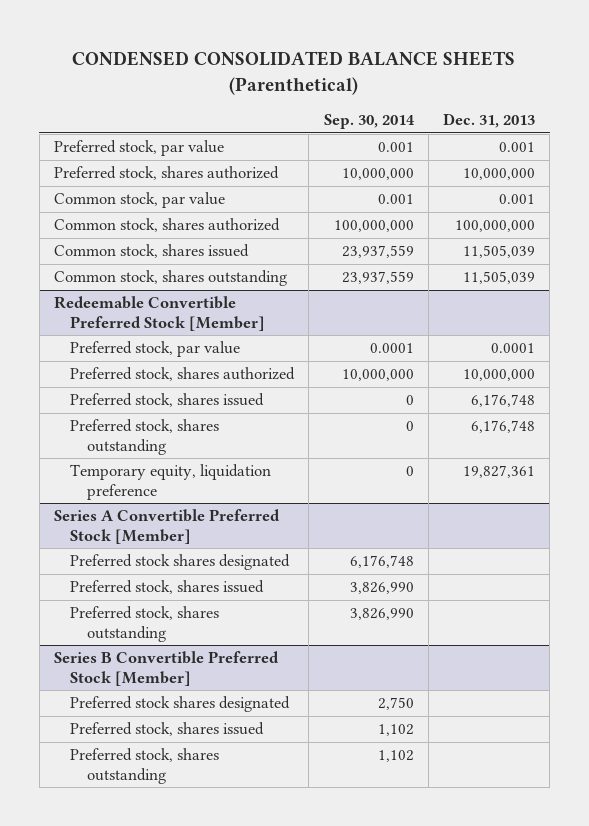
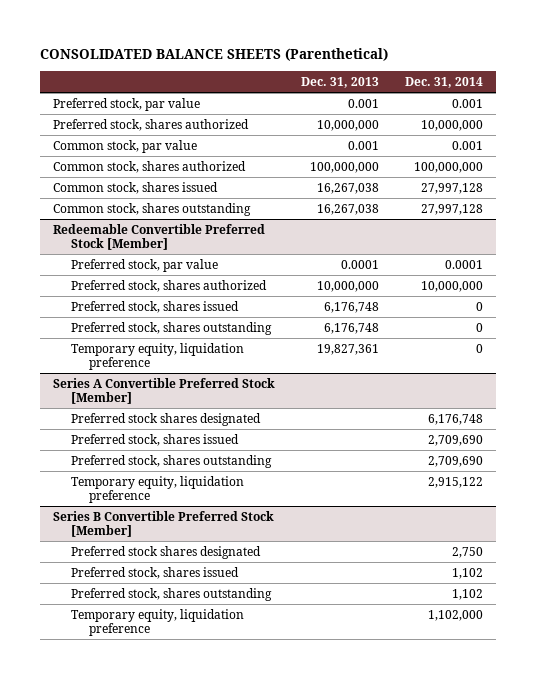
- CONDENSED CONSOLIDATED BALANCE SHEETS (Parenthetical)
+ CONSOLIDATED BALANCE SHEETS (Parenthetical)
- | Sep. 30, 2014 | Dec. 31, 2013
+ | Dec. 31, 2013 | Dec. 31, 2014
- Common stock, shares issued | 23,937,559 | 11,505,039
- Common stock, shares outstanding | 23,937,559 | 11,505,039
+ Common stock, shares issued | 16,267,038 | 27,997,128
+ Common stock, shares outstanding | 16,267,038 | 27,997,128
@ Series A Convertible Preferred Stock [Member]
+ Temporary equity, liquidation preference | | 2,915,122
@ Series B Convertible Preferred Stock [Member]
+ Temporary equity, liquidation preference | | 1,102,000

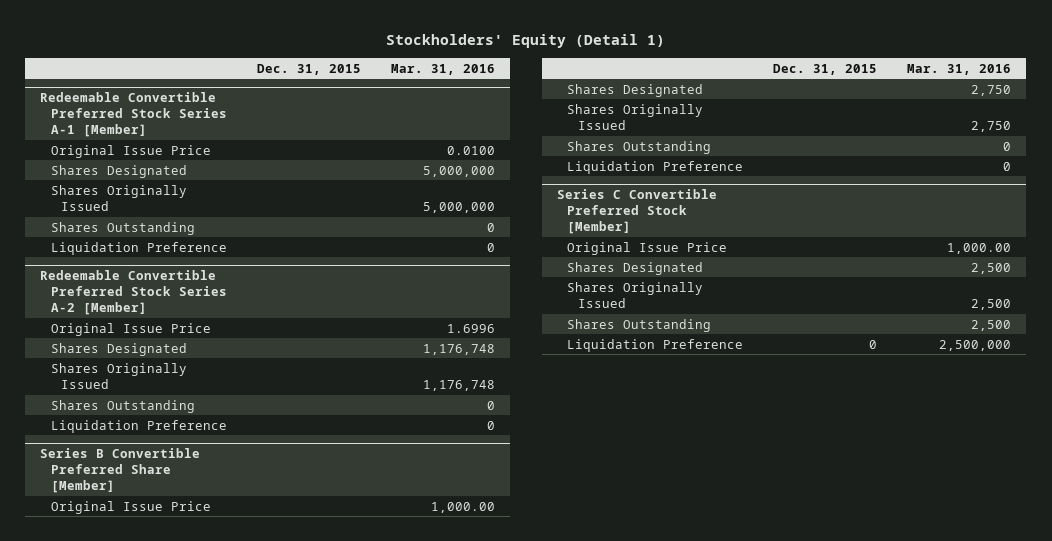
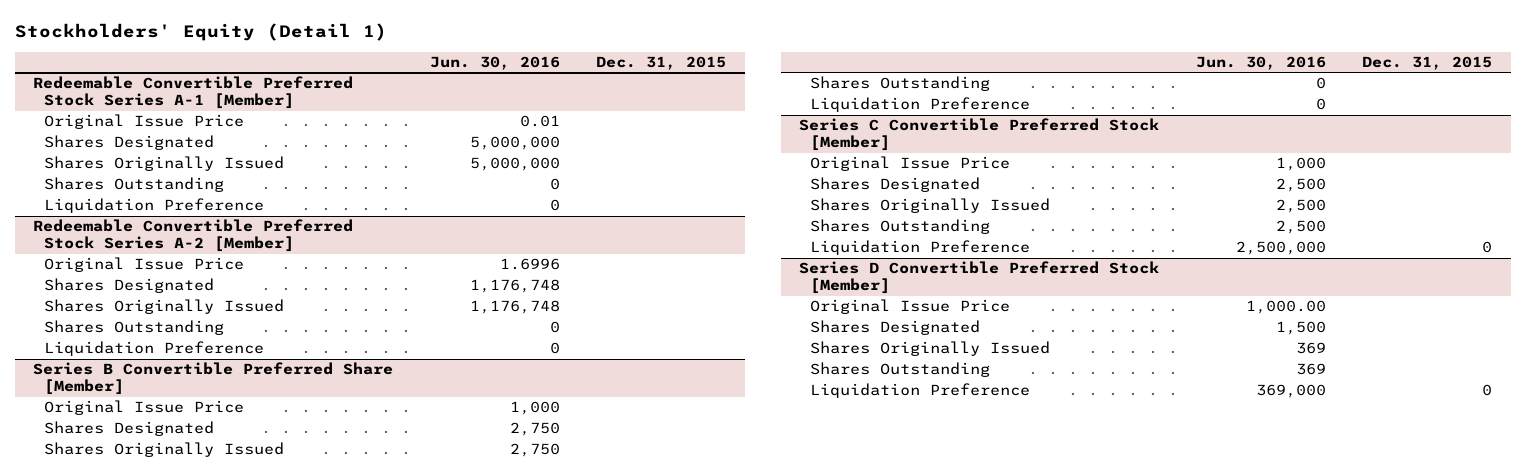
- | Dec. 31, 2015 | Mar. 31, 2016
+ | Jun. 30, 2016 | Dec. 31, 2015
+ Series D Convertible Preferred Stock [Member]
+ Original Issue Price | 1,000.00 |
+ Shares Designated | 1,500 |
+ Shares Originally Issued | 369 |
+ Shares Outstanding | 369 |
+ Liquidation Preference | 369,000 | 0

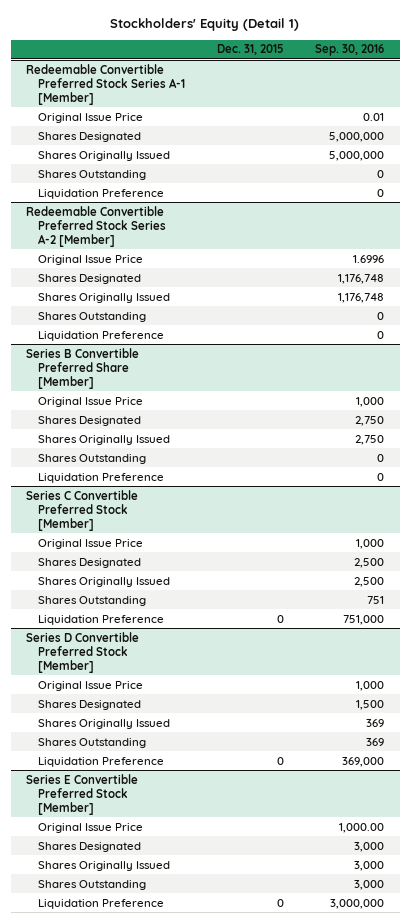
- | Jun. 30, 2016 | Dec. 31, 2015
+ | Dec. 31, 2015 | Sep. 30, 2016
+ Series E Convertible Preferred Stock [Member]
+ Original Issue Price | | 1,000.00
+ Shares Designated | | 3,000
+ Shares Originally Issued | | 3,000
+ Shares Outstanding | | 3,000
+ Liquidation Preference | 0 | 3,000,000

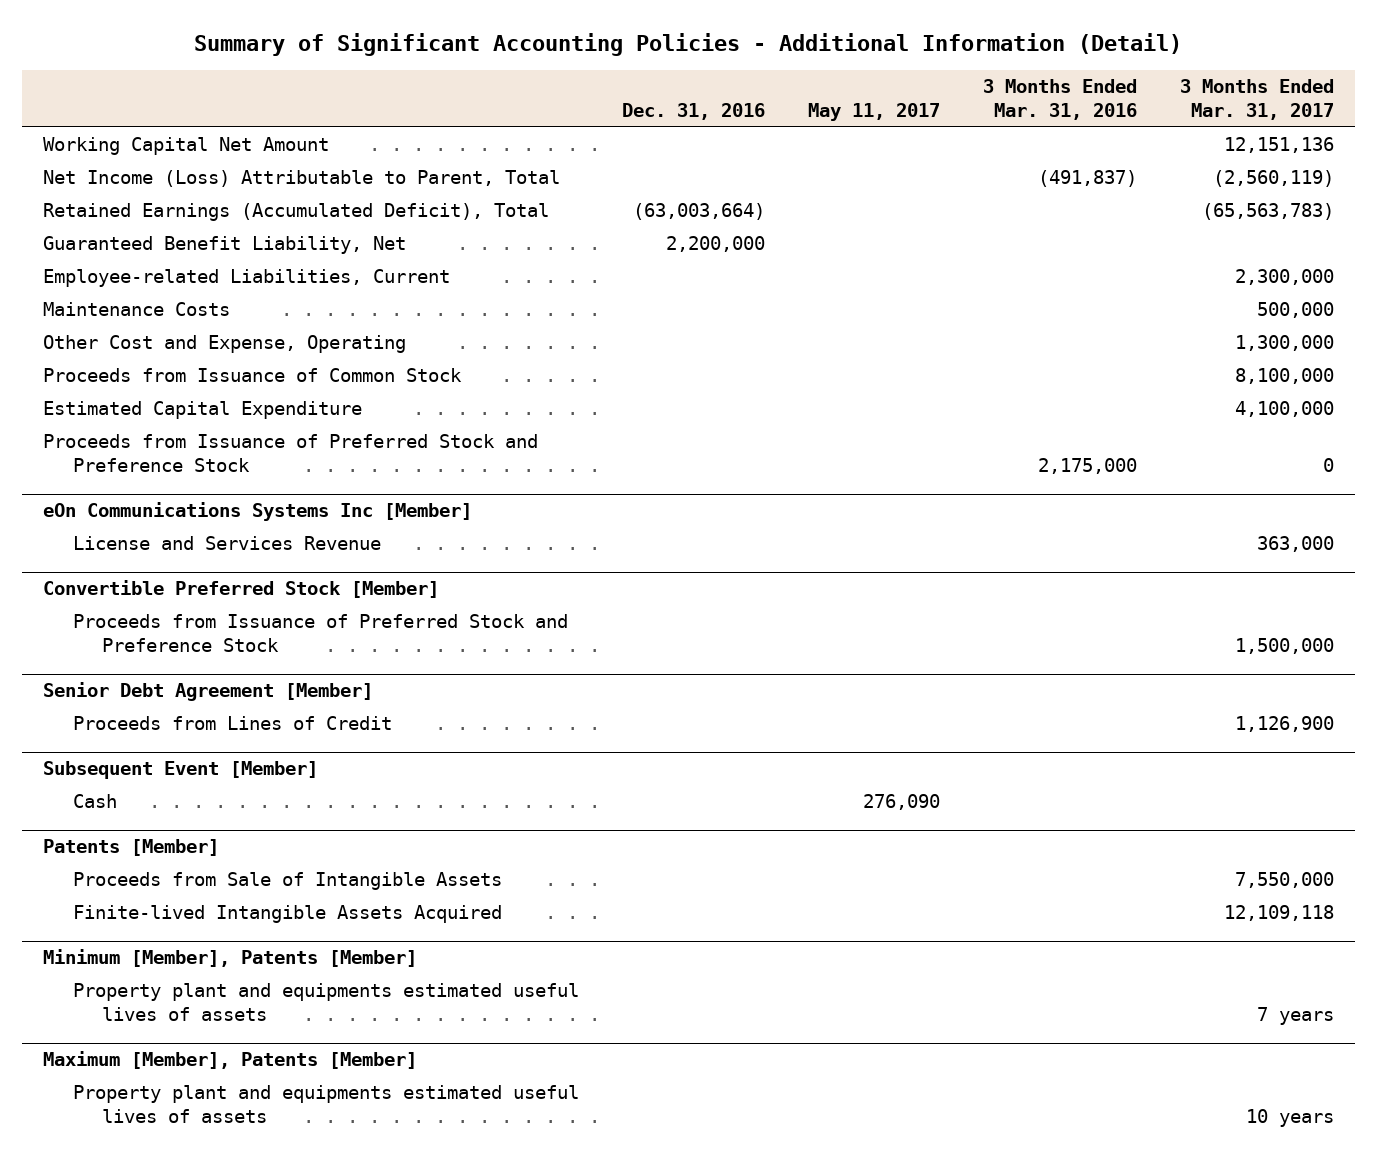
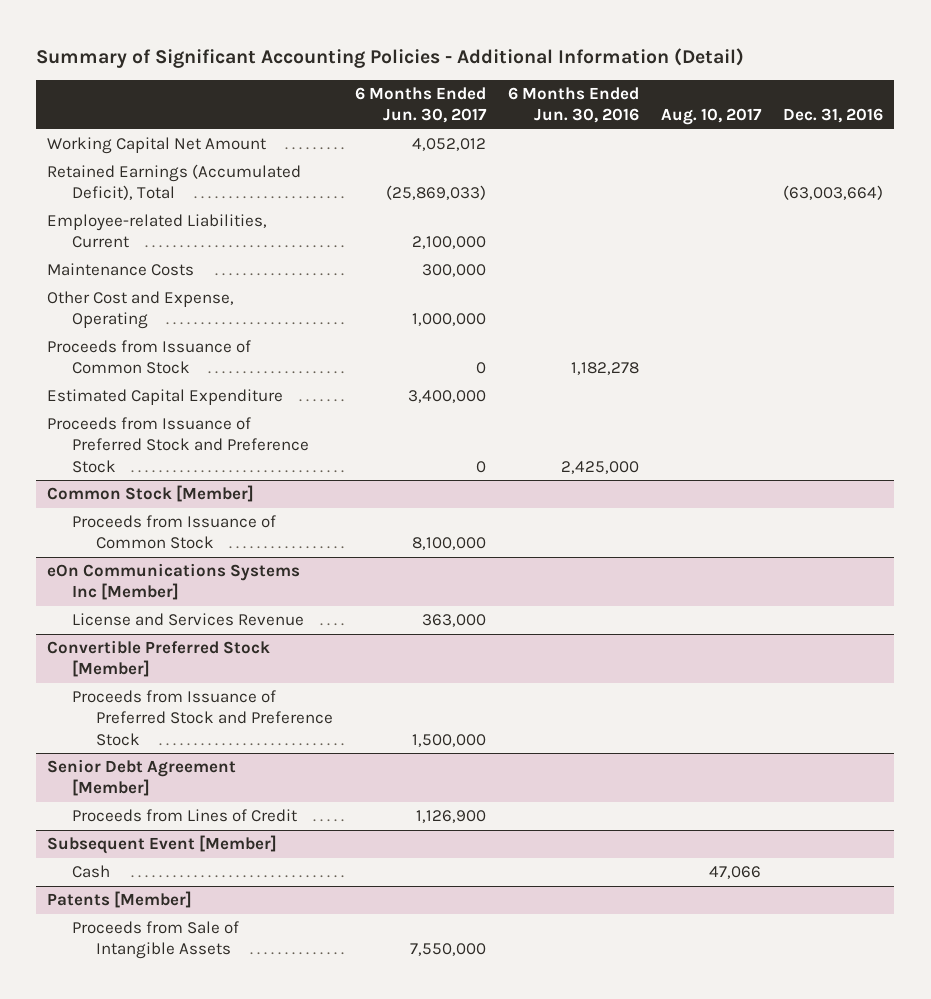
- | Dec. 31, 2016 | May 11, 2017 | 3 Months Ended Mar. 31, 2016 | 3 Months Ended Mar. 31, 2017
+ | 6 Months Ended Jun. 30, 2017 | 6 Months Ended Jun. 30, 2016 | Aug. 10, 2017 | Dec. 31, 2016
- Net Income (Loss) Attributable to Parent, Total | | | (491,837) | (2,560,119)
- Guaranteed Benefit Liability, Net | 2,200,000 | | |
+ Common Stock [Member]
+ Proceeds from Issuance of Common Stock | 8,100,000 | | |
@ Patents [Member]
- Finite-lived Intangible Assets Acquired | | | | 12,109,118
- Minimum [Member], Patents [Member]
- Property plant and equipments estimated useful lives of assets | | | | 7 years
- Maximum [Member], Patents [Member]
- Property plant and equipments estimated useful lives of assets | | | | 10 years

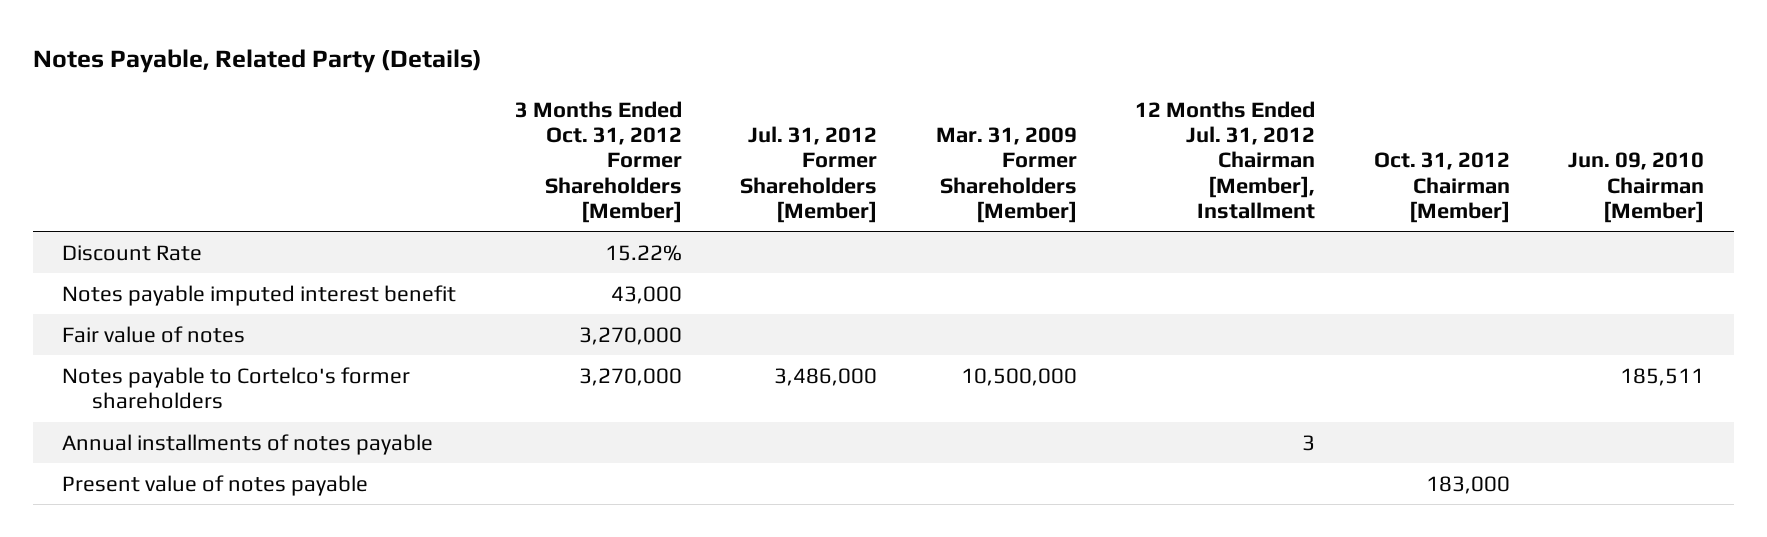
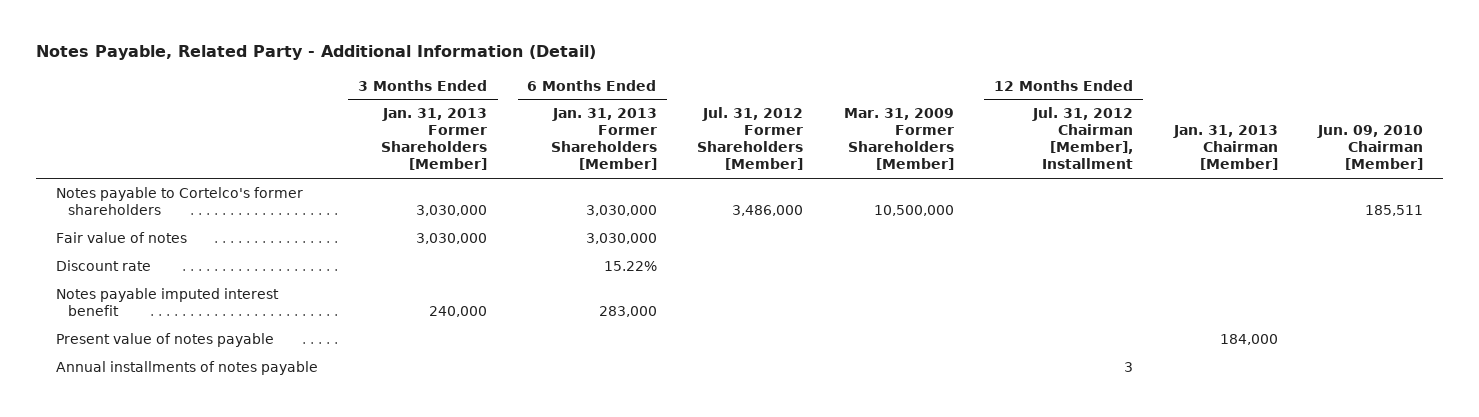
- Notes Payable, Related Party (Details)
+ Notes Payable, Related Party - Additional Information (Detail)
- | 3 Months Ended Oct. 31, 2012 Former Shareholders [Member] | Jul. 31, 2012 Former Shareholders [Member] | Mar. 31, 2009 Former Shareholders [Member] | 12 Months Ended Jul. 31, 2012 Chairman [Member], Installment | Oct. 31, 2012 Chairman [Member] | Jun. 09, 2010 Chairman [Member]
+ | 3 Months Ended Jan. 31, 2013 Former Shareholders [Member] | 6 Months Ended Jan. 31, 2013 Former Shareholders [Member] | Jul. 31, 2012 Former Shareholders [Member] | Mar. 31, 2009 Former Shareholders [Member] | 12 Months Ended Jul. 31, 2012 Chairman [Member], Installment | Jan. 31, 2013 Chairman [Member] | Jun. 09, 2010 Chairman [Member]
- Discount Rate | 15.22% | | | | |
moved down: Fair value of notes | 3,030,000 | 3,030,000 | | | | |
+ Discount rate | | 15.22% | | | | |
moved down: Notes payable imputed interest benefit | 240,000 | 283,000 | | | | |
moved down: Annual installments of notes payable | | | | | 3 | |

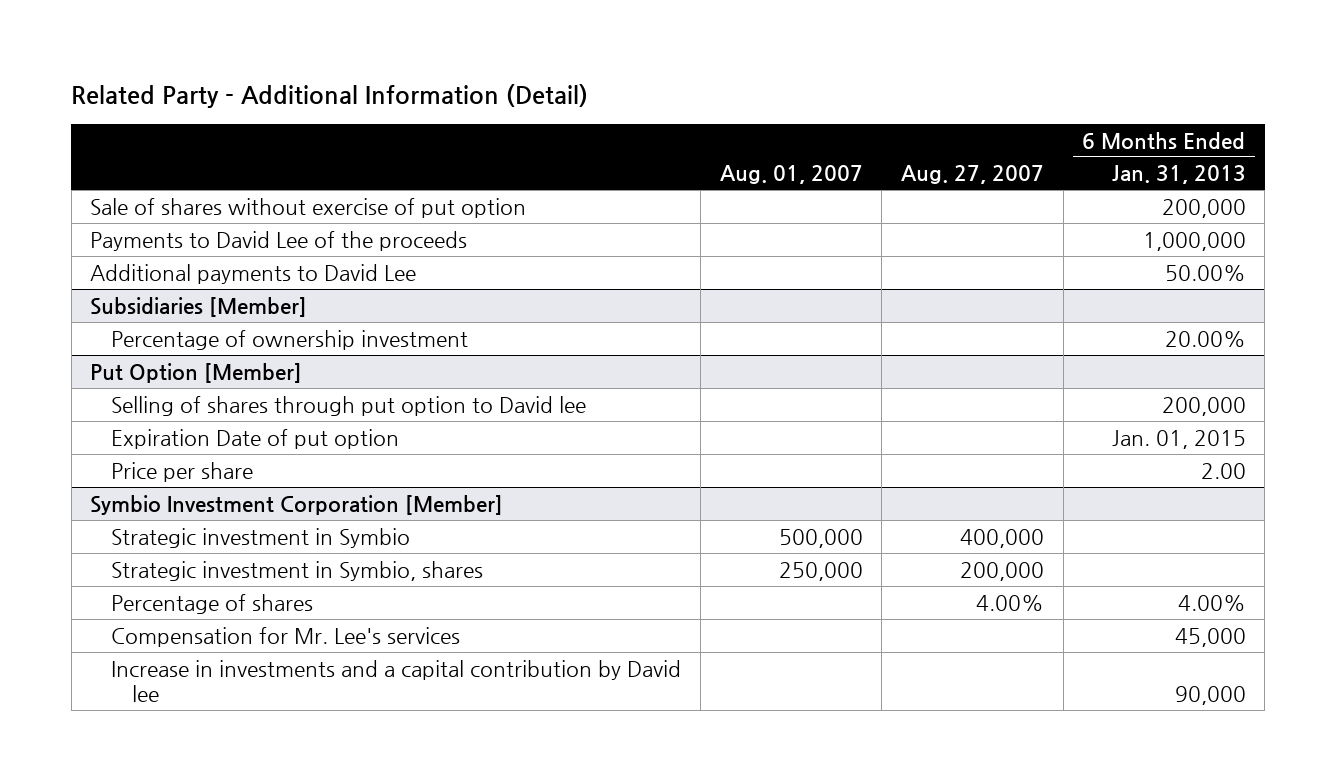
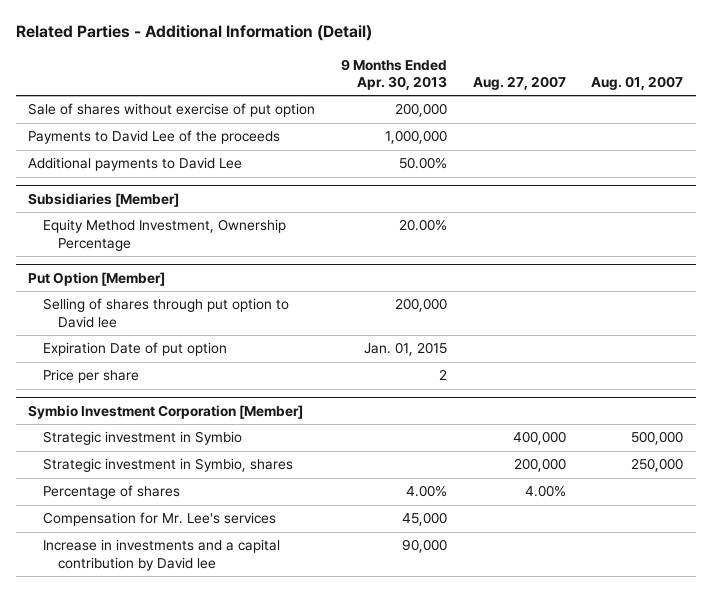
- Related Party - Additional Information (Detail)
+ Related Parties - Additional Information (Detail)
- | Aug. 01, 2007 | Aug. 27, 2007 | 6 Months Ended Jan. 31, 2013
+ | 9 Months Ended Apr. 30, 2013 | Aug. 27, 2007 | Aug. 01, 2007
@ Subsidiaries [Member]
- Percentage of ownership investment | | | 20.00%
+ Equity Method Investment, Ownership Percentage | 20.00% | |

